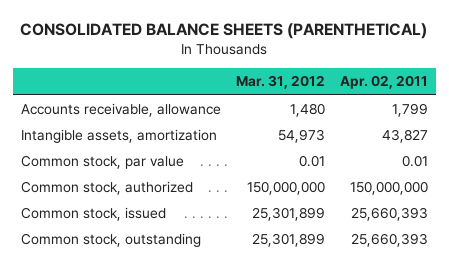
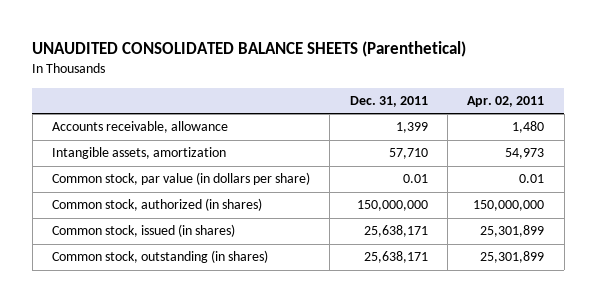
- CONSOLIDATED BALANCE SHEETS (PARENTHETICAL)
+ UNAUDITED CONSOLIDATED BALANCE SHEETS (Parenthetical)
- | Mar. 31, 2012 | Apr. 02, 2011
+ | Dec. 31, 2011 | Apr. 02, 2011
- Accounts receivable, allowance | 1,480 | 1,799
- Intangible assets, amortization | 54,973 | 43,827
- Common stock, par value | 0.01 | 0.01
- Common stock, authorized | 150,000,000 | 150,000,000
- Common stock, issued | 25,301,899 | 25,660,393
- Common stock, outstanding | 25,301,899 | 25,660,393
+ Accounts receivable, allowance | 1,399 | 1,480
+ Intangible assets, amortization | 57,710 | 54,973
+ Common stock, par value (in dollars per share) | 0.01 | 0.01
+ Common stock, authorized (in shares) | 150,000,000 | 150,000,000
+ Common stock, issued (in shares) | 25,638,171 | 25,301,899
+ Common stock, outstanding (in shares) | 25,638,171 | 25,301,899

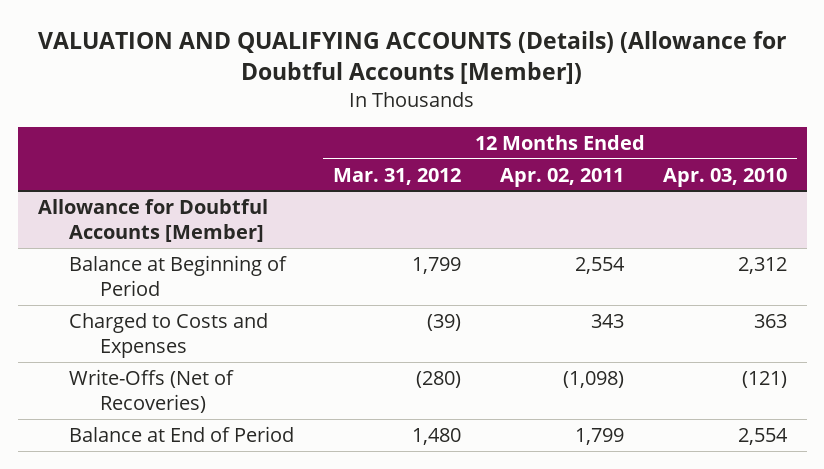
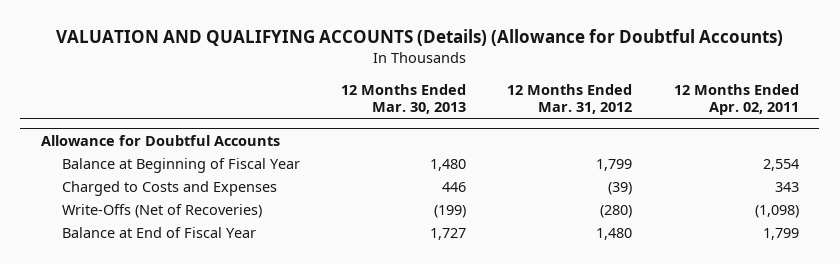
- VALUATION AND QUALIFYING ACCOUNTS (Details) (Allowance for Doubtful Accounts [Member])
+ VALUATION AND QUALIFYING ACCOUNTS (Details) (Allowance for Doubtful Accounts)
- | 12 Months Ended Mar. 31, 2012 | 12 Months Ended Apr. 02, 2011 | 12 Months Ended Apr. 03, 2010
+ | 12 Months Ended Mar. 30, 2013 | 12 Months Ended Mar. 31, 2012 | 12 Months Ended Apr. 02, 2011
- Allowance for Doubtful Accounts [Member]
- Balance at Beginning of Period | 1,799 | 2,554 | 2,312
+ Allowance for Doubtful Accounts
+ Balance at Beginning of Fiscal Year | 1,480 | 1,799 | 2,554
- Balance at End of Period | 1,480 | 1,799 | 2,554
+ Balance at End of Fiscal Year | 1,727 | 1,480 | 1,799

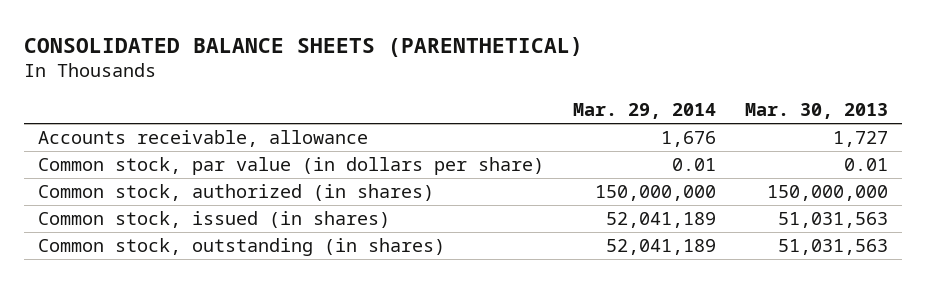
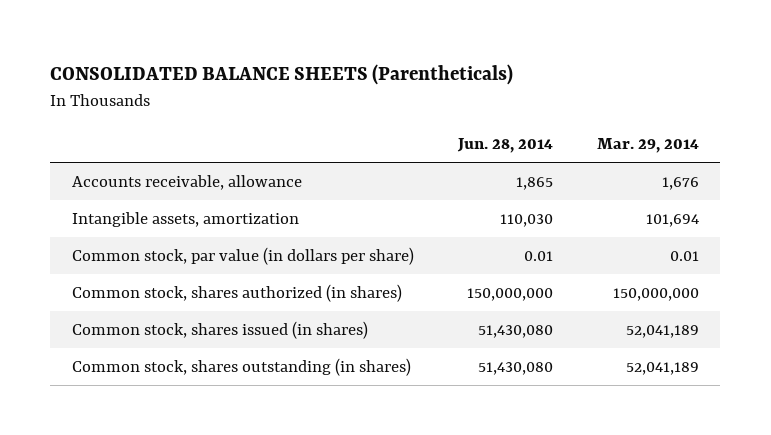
- CONSOLIDATED BALANCE SHEETS (PARENTHETICAL)
+ CONSOLIDATED BALANCE SHEETS (Parentheticals)
- | Mar. 29, 2014 | Mar. 30, 2013
+ | Jun. 28, 2014 | Mar. 29, 2014
+ Intangible assets, amortization | 110,030 | 101,694
- Common stock, authorized (in shares) | 150,000,000 | 150,000,000
- Common stock, issued (in shares) | 52,041,189 | 51,031,563
- Common stock, outstanding (in shares) | 52,041,189 | 51,031,563
+ Common stock, shares authorized (in shares) | 150,000,000 | 150,000,000
+ Common stock, shares issued (in shares) | 51,430,080 | 52,041,189
+ Common stock, shares outstanding (in shares) | 51,430,080 | 52,041,189

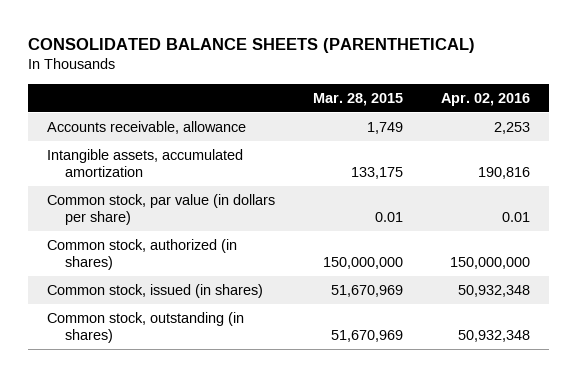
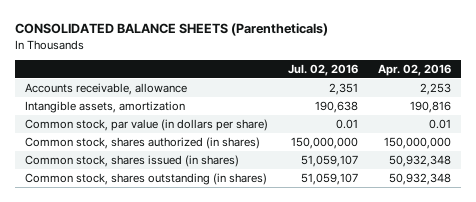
- CONSOLIDATED BALANCE SHEETS (PARENTHETICAL)
+ CONSOLIDATED BALANCE SHEETS (Parentheticals)
- | Mar. 28, 2015 | Apr. 02, 2016
+ | Jul. 02, 2016 | Apr. 02, 2016
- Intangible assets, accumulated amortization | 133,175 | 190,816
+ Intangible assets, amortization | 190,638 | 190,816
- Common stock, authorized (in shares) | 150,000,000 | 150,000,000
- Common stock, issued (in shares) | 51,670,969 | 50,932,348
- Common stock, outstanding (in shares) | 51,670,969 | 50,932,348
+ Common stock, shares authorized (in shares) | 150,000,000 | 150,000,000
+ Common stock, shares issued (in shares) | 51,059,107 | 50,932,348
+ Common stock, shares outstanding (in shares) | 51,059,107 | 50,932,348

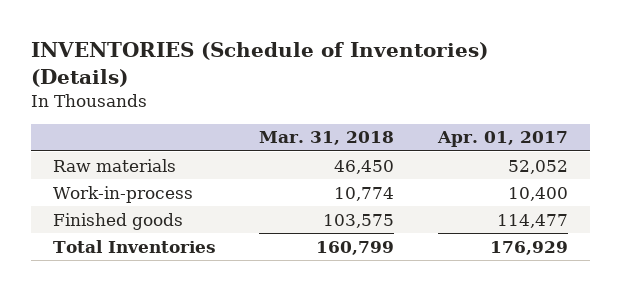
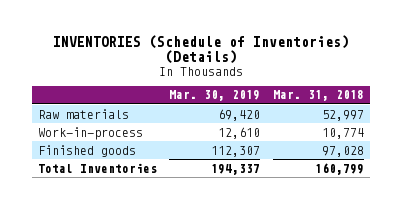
- | Mar. 31, 2018 | Apr. 01, 2017
+ | Mar. 30, 2019 | Mar. 31, 2018
- Raw materials | 46,450 | 52,052
+ Raw materials | 69,420 | 52,997
- Finished goods | 103,575 | 114,477
+ Finished goods | 112,307 | 97,028

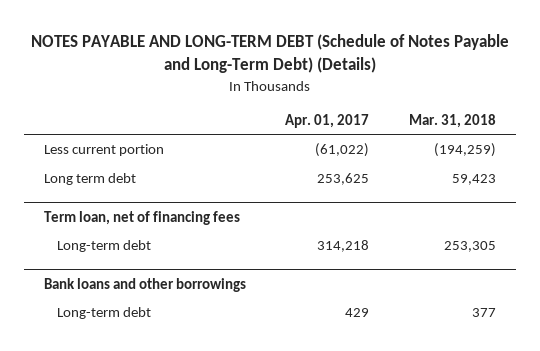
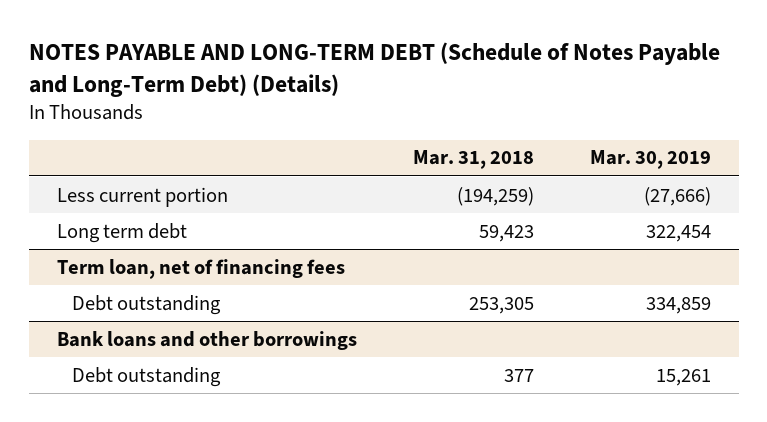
- | Apr. 01, 2017 | Mar. 31, 2018
+ | Mar. 31, 2018 | Mar. 30, 2019
@ Term loan, net of financing fees
- Long-term debt | 314,218 | 253,305
+ Debt outstanding | 253,305 | 334,859
@ Bank loans and other borrowings
- Long-term debt | 429 | 377
+ Debt outstanding | 377 | 15,261

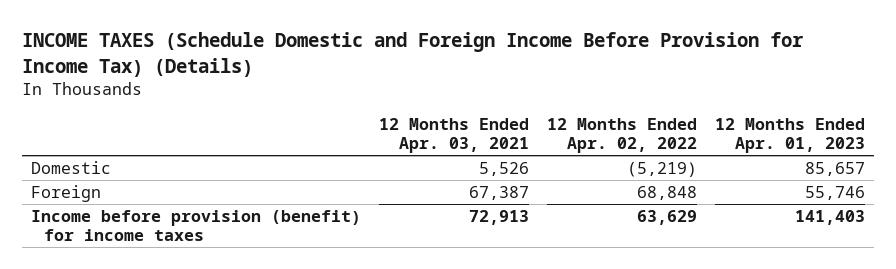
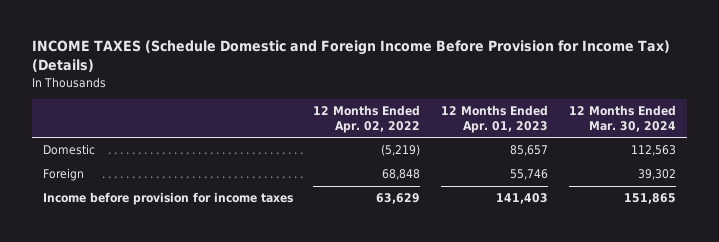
- | 12 Months Ended Apr. 03, 2021 | 12 Months Ended Apr. 02, 2022 | 12 Months Ended Apr. 01, 2023
+ | 12 Months Ended Apr. 02, 2022 | 12 Months Ended Apr. 01, 2023 | 12 Months Ended Mar. 30, 2024
- Income before provision (benefit) for income taxes | 72,913 | 63,629 | 141,403
+ Income before provision for income taxes | 63,629 | 141,403 | 151,865

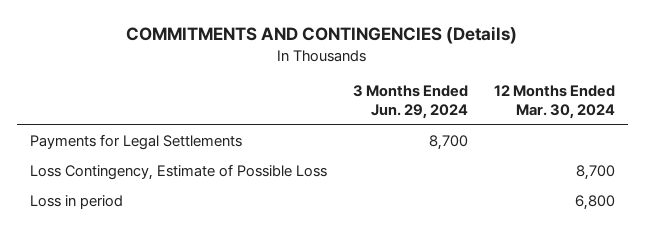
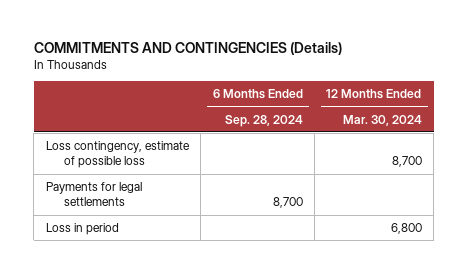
- | 3 Months Ended Jun. 29, 2024 | 12 Months Ended Mar. 30, 2024
+ | 6 Months Ended Sep. 28, 2024 | 12 Months Ended Mar. 30, 2024
- Payments for Legal Settlements | 8,700 |
- Loss Contingency, Estimate of Possible Loss | | 8,700
+ Loss contingency, estimate of possible loss | | 8,700
+ Payments for legal settlements | 8,700 |

